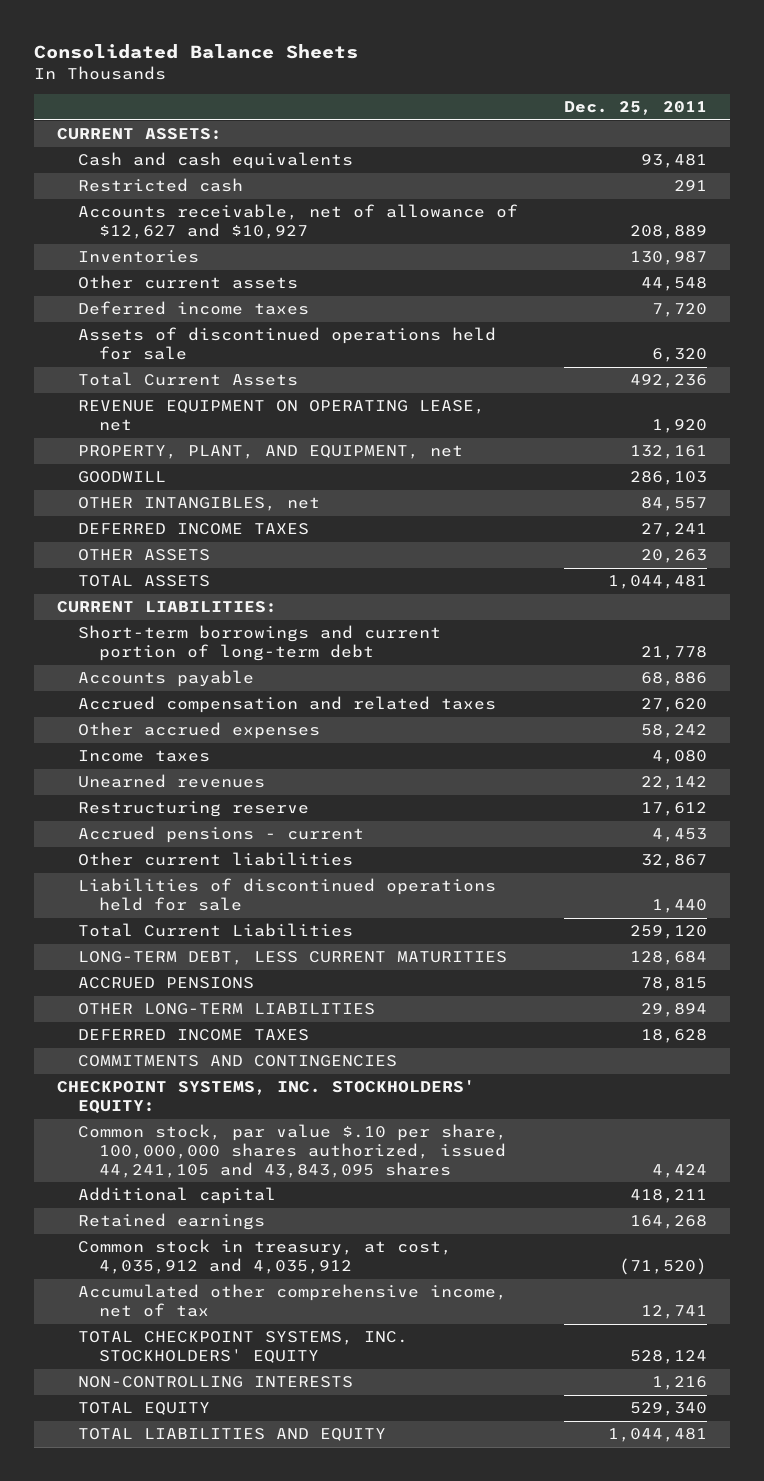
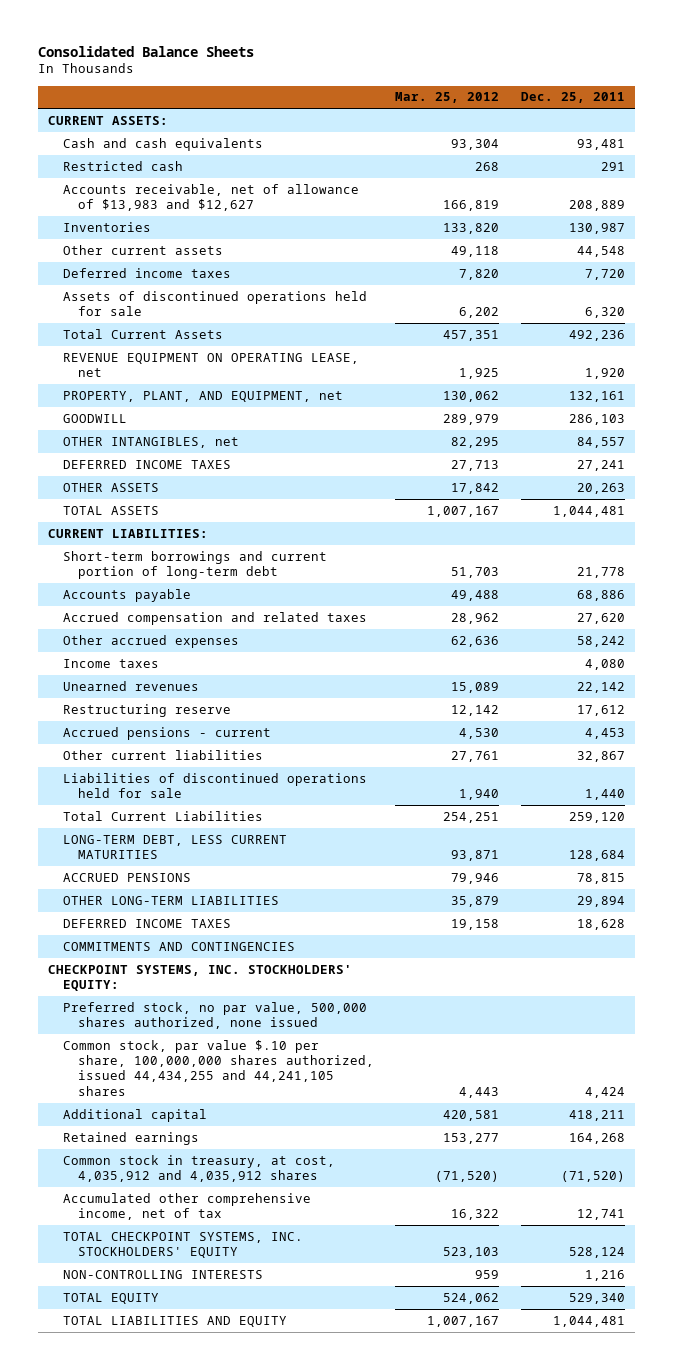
- | Dec. 25, 2011
+ | Mar. 25, 2012 | Dec. 25, 2011
- Accounts receivable, net of allowance of $12,627 and $10,927 | 208,889
+ Accounts receivable, net of allowance of $13,983 and $12,627 | 166,819 | 208,889
- Common stock, par value $.10 per share, 100,000,000 shares authorized, issued 44,241,105 and 43,843,095 shares | 4,424
+ Preferred stock, no par value, 500,000 shares authorized, none issued
+ Common stock, par value $.10 per share, 100,000,000 shares authorized, issued 44,434,255 and 44,241,105 shares | 4,443 | 4,424
- Common stock in treasury, at cost, 4,035,912 and 4,035,912 | (71,520)
+ Common stock in treasury, at cost, 4,035,912 and 4,035,912 shares | (71,520) | (71,520)

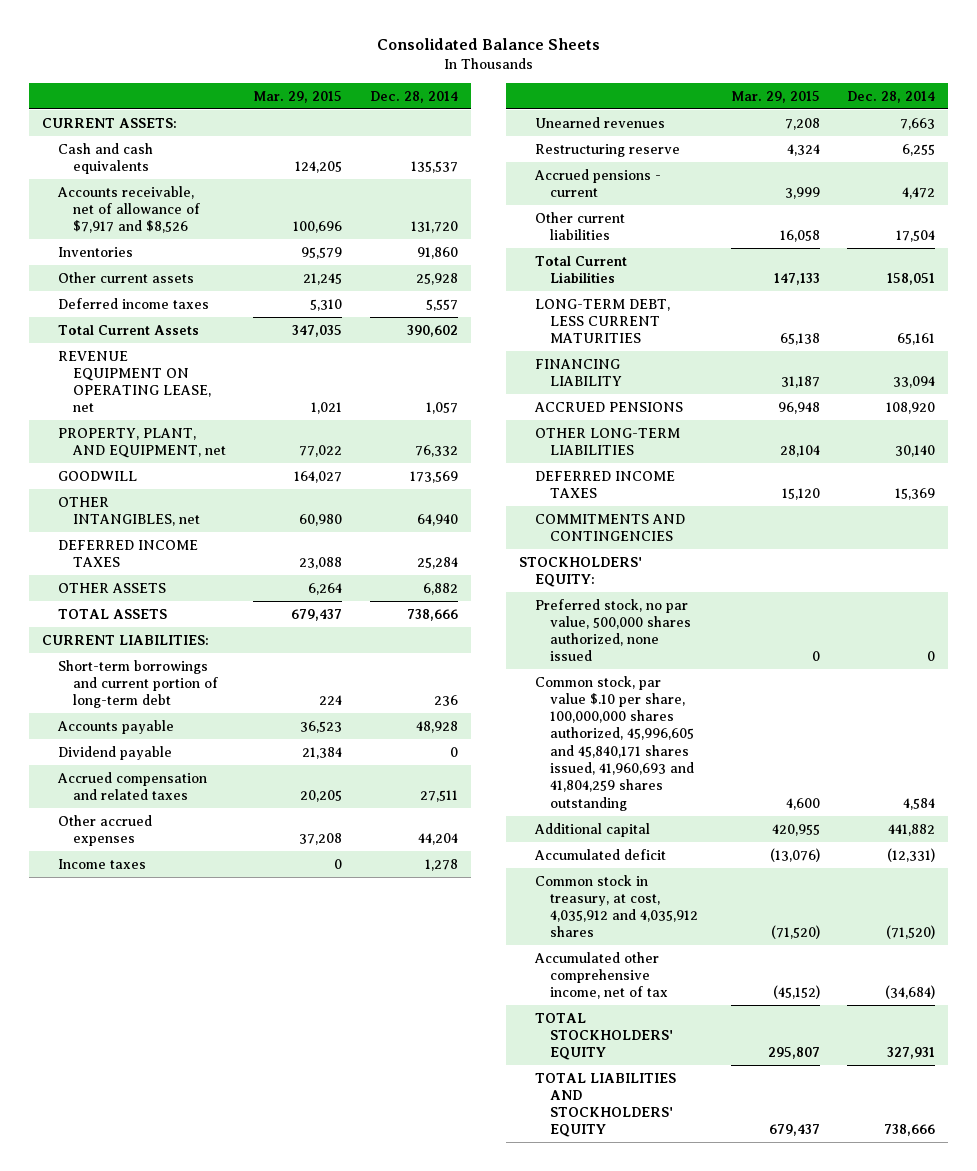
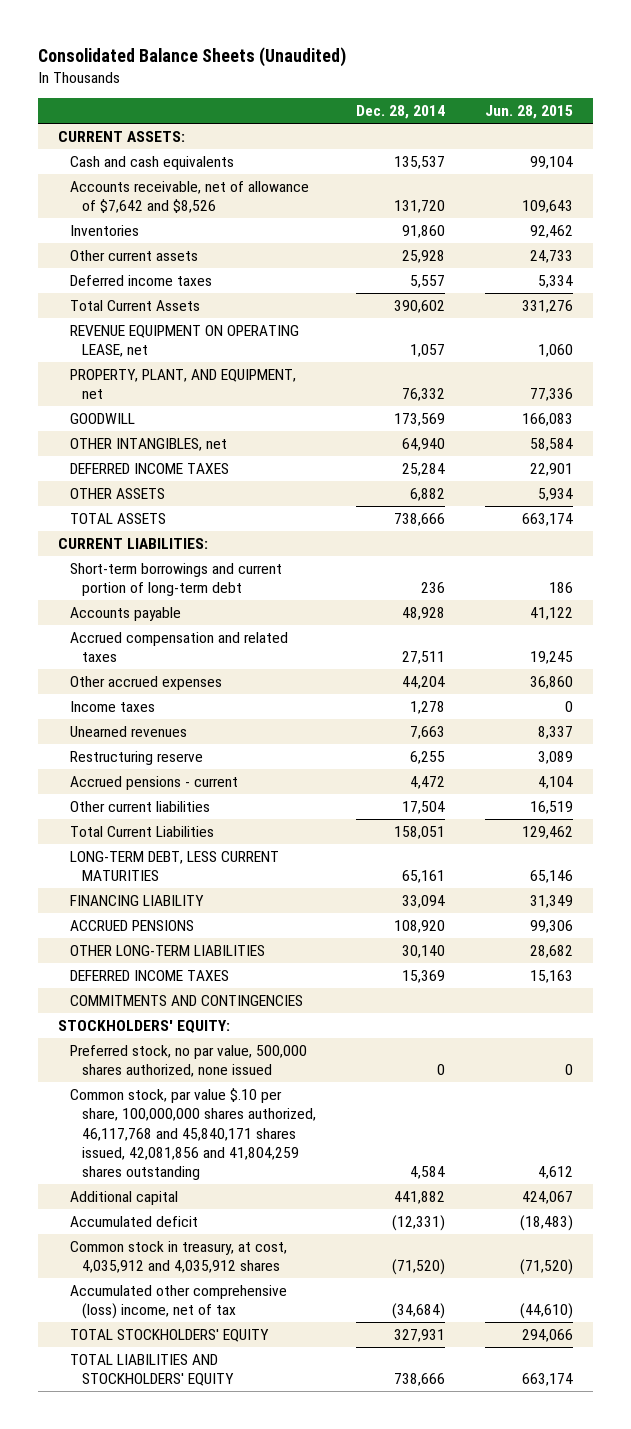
- Consolidated Balance Sheets
+ Consolidated Balance Sheets (Unaudited)
- | Mar. 29, 2015 | Dec. 28, 2014
+ | Dec. 28, 2014 | Jun. 28, 2015
- Accounts receivable, net of allowance of $7,917 and $8,526 | 100,696 | 131,720
+ Accounts receivable, net of allowance of $7,642 and $8,526 | 131,720 | 109,643
- Dividend payable | 21,384 | 0
- Common stock, par value $.10 per share, 100,000,000 shares authorized, 45,996,605 and 45,840,171 shares issued, 41,960,693 and 41,804,259 shares outstanding | 4,600 | 4,584
+ Common stock, par value $.10 per share, 100,000,000 shares authorized, 46,117,768 and 45,840,171 shares issued, 42,081,856 and 41,804,259 shares outstanding | 4,584 | 4,612
- Accumulated other comprehensive income, net of tax | (45,152) | (34,684)
+ Accumulated other comprehensive (loss) income, net of tax | (34,684) | (44,610)

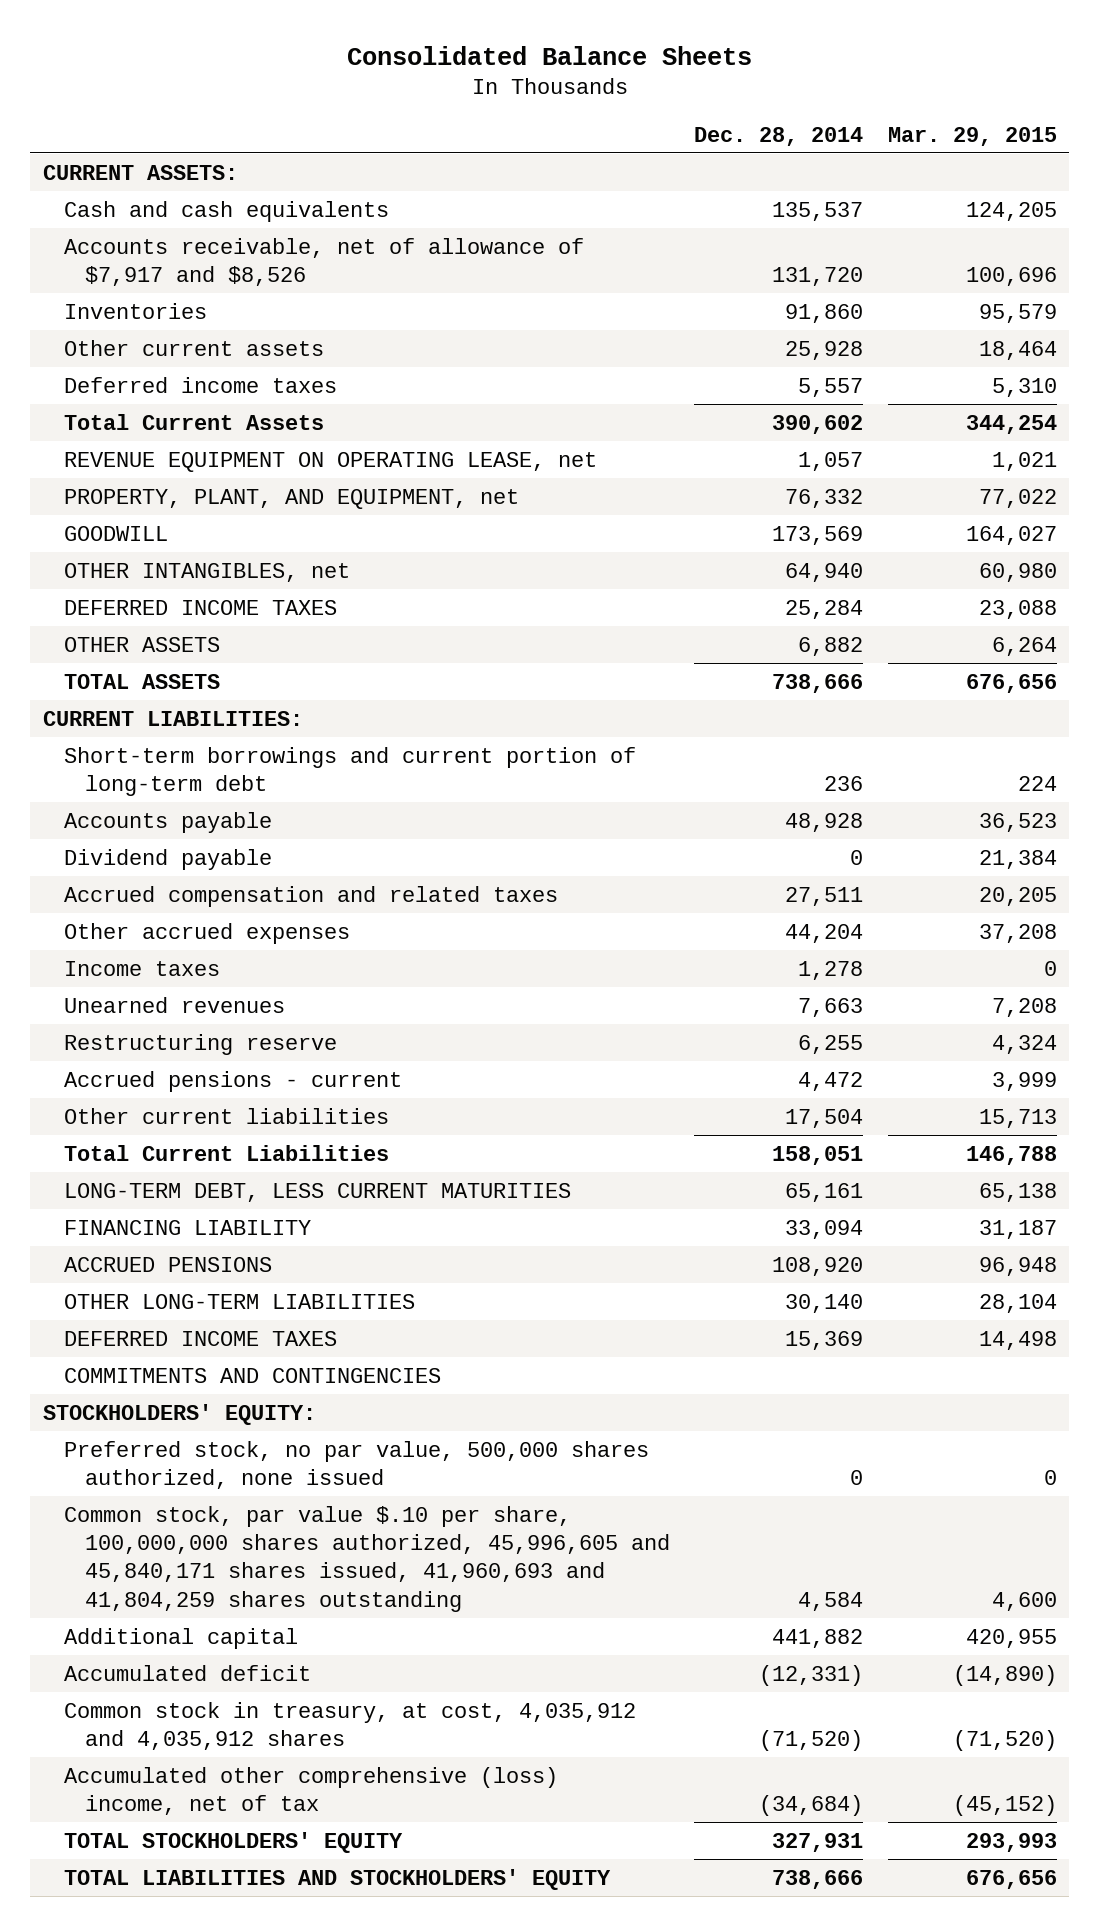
- Consolidated Balance Sheets (Unaudited)
+ Consolidated Balance Sheets
- | Dec. 28, 2014 | Jun. 28, 2015
+ | Dec. 28, 2014 | Mar. 29, 2015
- Accounts receivable, net of allowance of $7,642 and $8,526 | 131,720 | 109,643
+ Accounts receivable, net of allowance of $7,917 and $8,526 | 131,720 | 100,696
+ Dividend payable | 0 | 21,384
- Common stock, par value $.10 per share, 100,000,000 shares authorized, 46,117,768 and 45,840,171 shares issued, 42,081,856 and 41,804,259 shares outstanding | 4,584 | 4,612
+ Common stock, par value $.10 per share, 100,000,000 shares authorized, 45,996,605 and 45,840,171 shares issued, 41,960,693 and 41,804,259 shares outstanding | 4,584 | 4,600

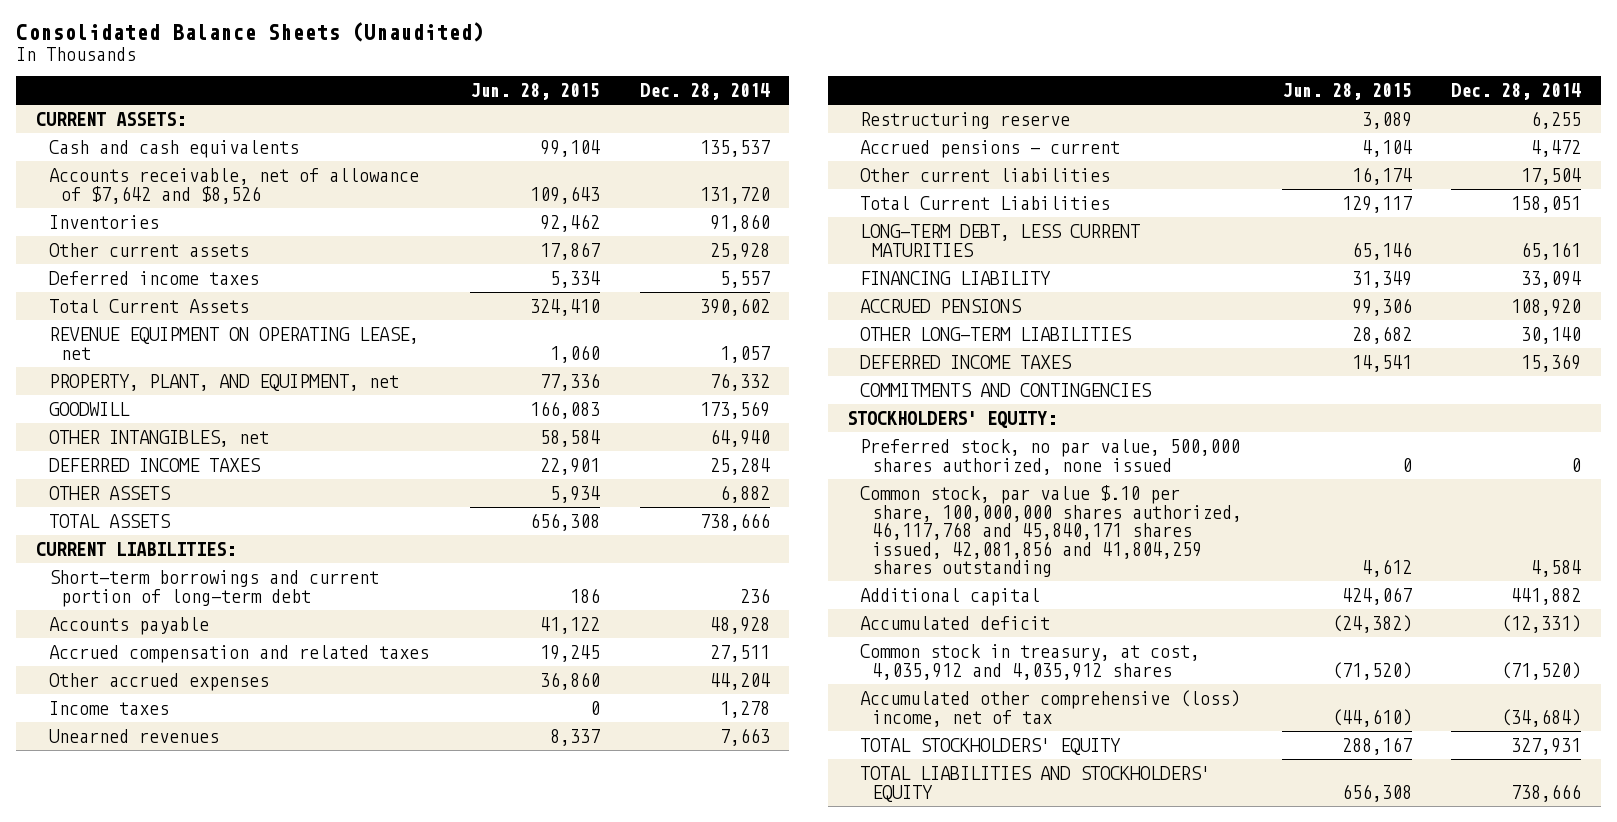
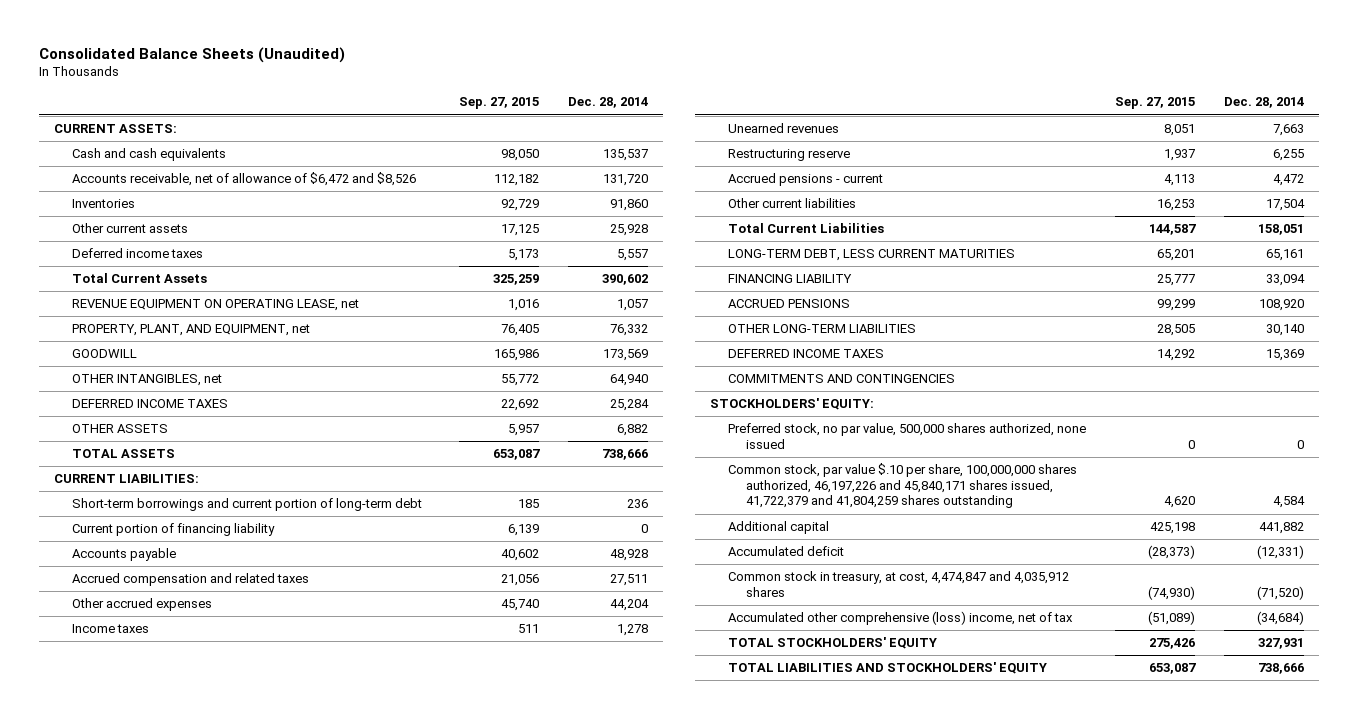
- | Jun. 28, 2015 | Dec. 28, 2014
+ | Sep. 27, 2015 | Dec. 28, 2014
- Accounts receivable, net of allowance of $7,642 and $8,526 | 109,643 | 131,720
+ Accounts receivable, net of allowance of $6,472 and $8,526 | 112,182 | 131,720
+ Current portion of financing liability | 6,139 | 0
- Common stock, par value $.10 per share, 100,000,000 shares authorized, 46,117,768 and 45,840,171 shares issued, 42,081,856 and 41,804,259 shares outstanding | 4,612 | 4,584
+ Common stock, par value $.10 per share, 100,000,000 shares authorized, 46,197,226 and 45,840,171 shares issued, 41,722,379 and 41,804,259 shares outstanding | 4,620 | 4,584
- Common stock in treasury, at cost, 4,035,912 and 4,035,912 shares | (71,520) | (71,520)
+ Common stock in treasury, at cost, 4,474,847 and 4,035,912 shares | (74,930) | (71,520)

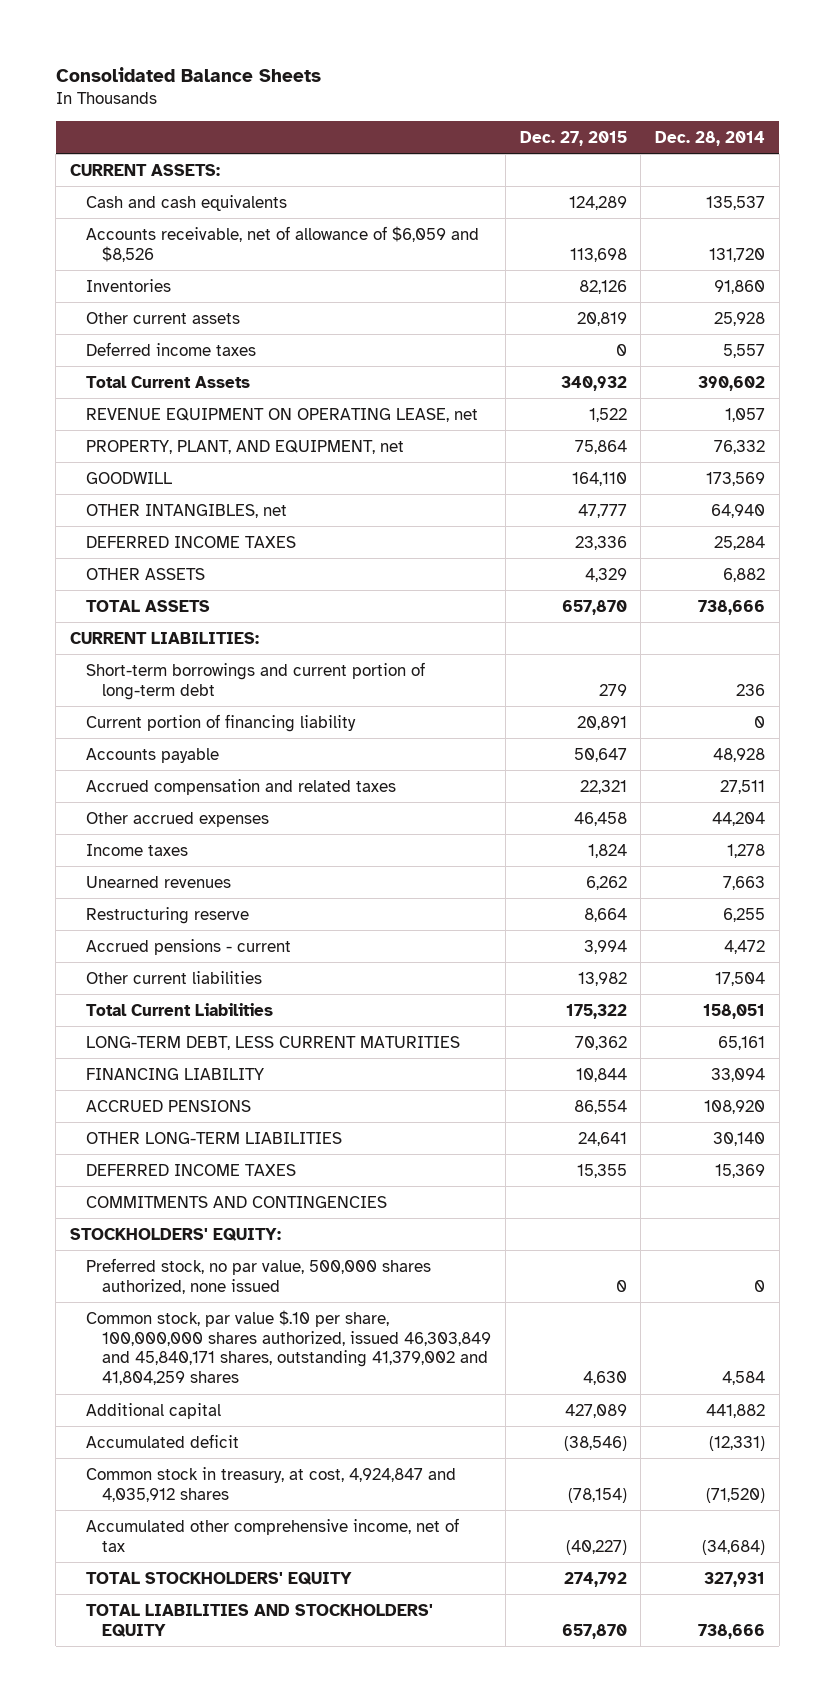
- Consolidated Balance Sheets (Unaudited)
+ Consolidated Balance Sheets
- | Sep. 27, 2015 | Dec. 28, 2014
+ | Dec. 27, 2015 | Dec. 28, 2014
- Accounts receivable, net of allowance of $6,472 and $8,526 | 112,182 | 131,720
+ Accounts receivable, net of allowance of $6,059 and $8,526 | 113,698 | 131,720
- Common stock, par value $.10 per share, 100,000,000 shares authorized, 46,197,226 and 45,840,171 shares issued, 41,722,379 and 41,804,259 shares outstanding | 4,620 | 4,584
+ Common stock, par value $.10 per share, 100,000,000 shares authorized, issued 46,303,849 and 45,840,171 shares, outstanding 41,379,002 and 41,804,259 shares | 4,630 | 4,584
- Common stock in treasury, at cost, 4,474,847 and 4,035,912 shares | (74,930) | (71,520)
- Accumulated other comprehensive (loss) income, net of tax | (51,089) | (34,684)
+ Common stock in treasury, at cost, 4,924,847 and 4,035,912 shares | (78,154) | (71,520)
+ Accumulated other comprehensive income, net of tax | (40,227) | (34,684)

